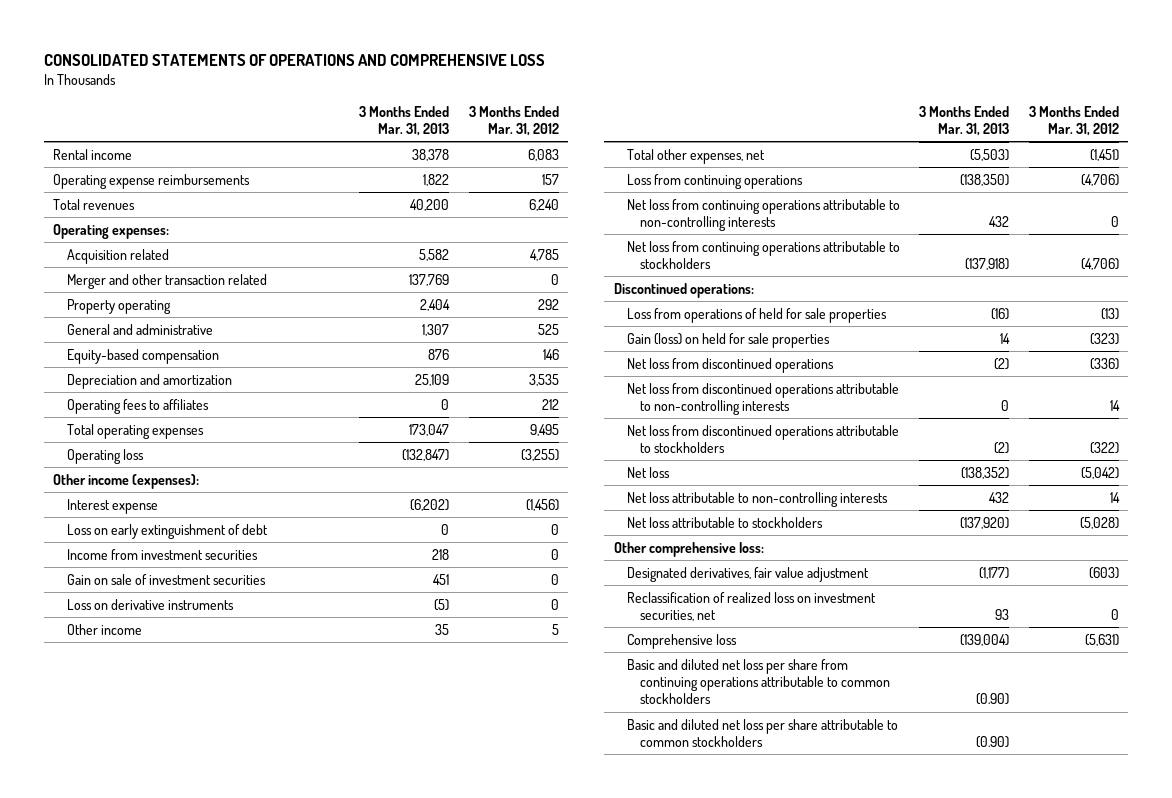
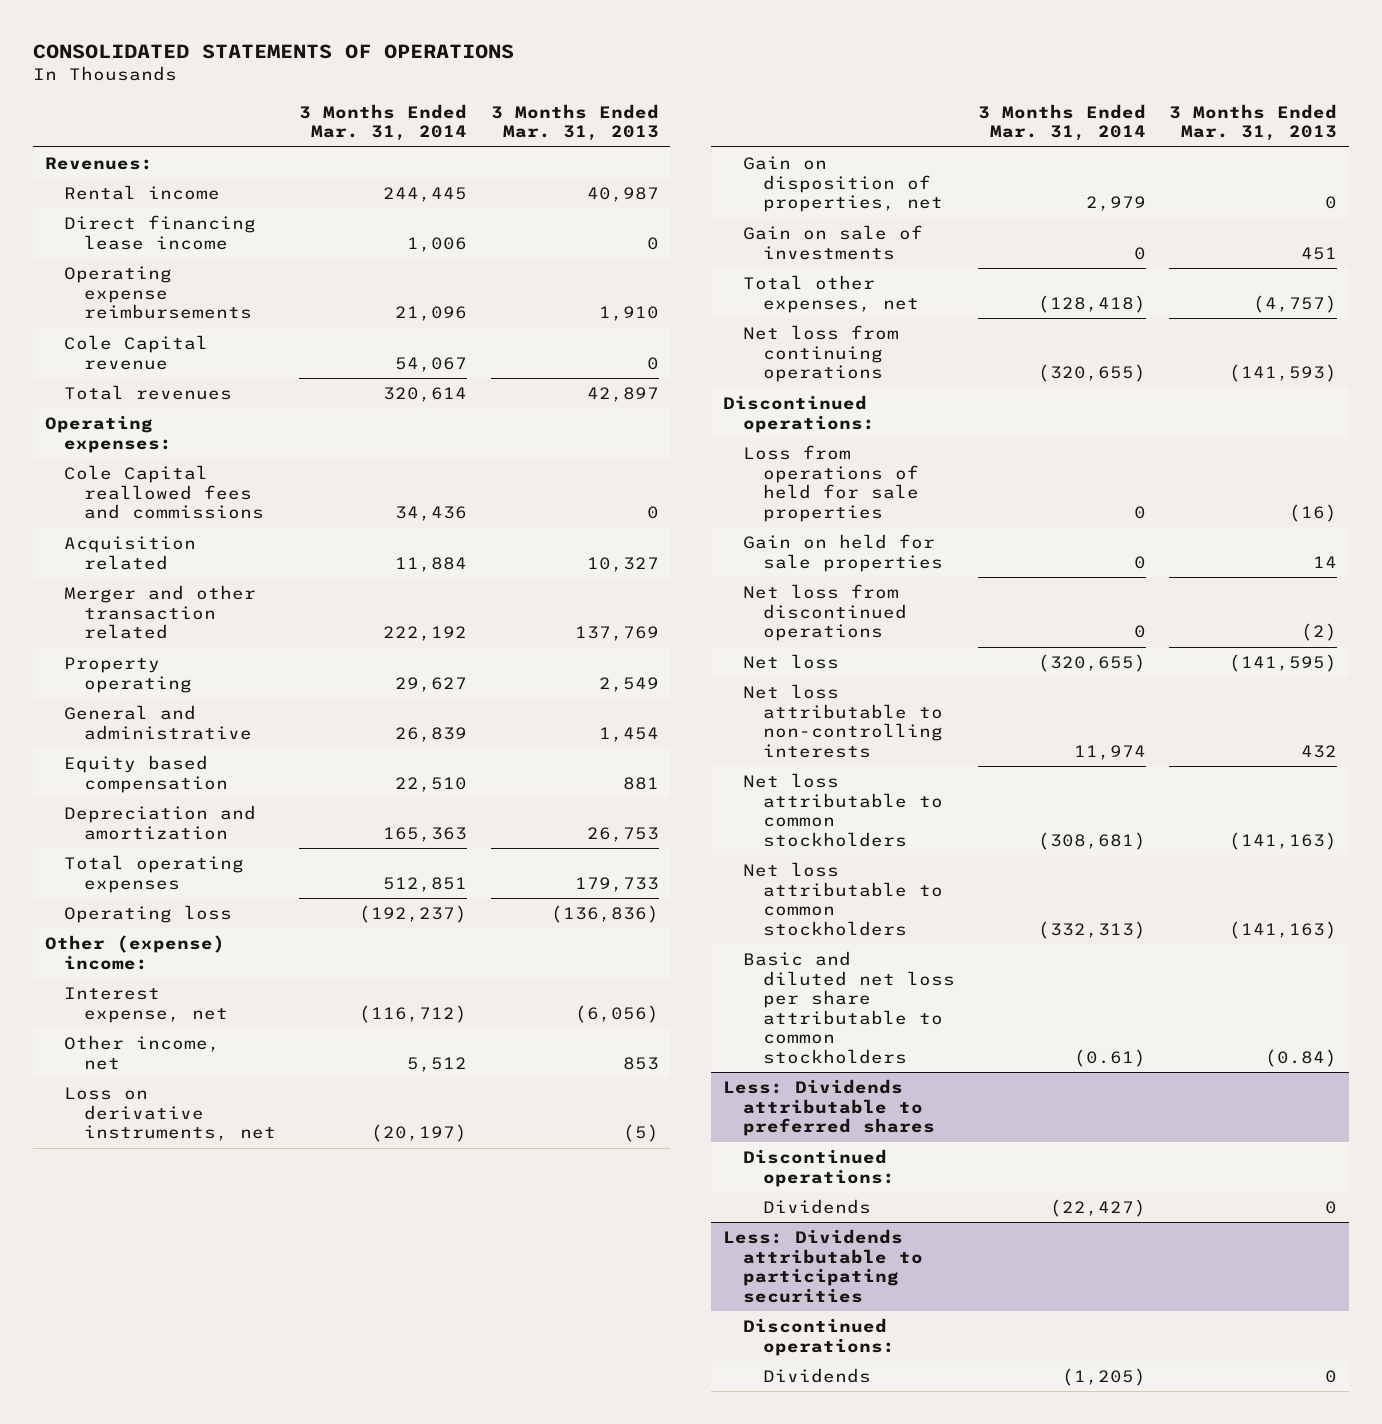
- CONSOLIDATED STATEMENTS OF OPERATIONS AND COMPREHENSIVE LOSS
+ CONSOLIDATED STATEMENTS OF OPERATIONS
- | 3 Months Ended Mar. 31, 2013 | 3 Months Ended Mar. 31, 2012
+ | 3 Months Ended Mar. 31, 2014 | 3 Months Ended Mar. 31, 2013
- Rental income | 38,378 | 6,083
- Operating expense reimbursements | 1,822 | 157
- Total revenues | 40,200 | 6,240
+ Revenues:
+ Rental income | 244,445 | 40,987
+ Direct financing lease income | 1,006 | 0
+ Operating expense reimbursements | 21,096 | 1,910
+ Cole Capital revenue | 54,067 | 0
+ Total revenues | 320,614 | 42,897
- Acquisition related | 5,582 | 4,785
+ Cole Capital reallowed fees and commissions | 34,436 | 0
+ Acquisition related | 11,884 | 10,327
- Property operating | 2,404 | 292
- General and administrative | 1,307 | 525
- Equity-based compensation | 876 | 146
- Depreciation and amortization | 25,109 | 3,535
- Operating fees to affiliates | 0 | 212
- Total operating expenses | 173,047 | 9,495
- Operating loss | (132,847) | (3,255)
- Other income (expenses):
- Interest expense | (6,202) | (1,456)
- Loss on early extinguishment of debt | 0 | 0
- Income from investment securities | 218 | 0
- Gain on sale of investment securities | 451 | 0
- Loss on derivative instruments | (5) | 0
- Other income | 35 | 5
- Total other expenses, net | (5,503) | (1,451)
- Loss from continuing operations | (138,350) | (4,706)
- Net loss from continuing operations attributable to non-controlling interests | 432 | 0
- Net loss from continuing operations attributable to stockholders | (137,918) | (4,706)
+ Property operating | 29,627 | 2,549
+ General and administrative | 26,839 | 1,454
+ Equity based compensation | 22,510 | 881
+ Depreciation and amortization | 165,363 | 26,753
+ Total operating expenses | 512,851 | 179,733
+ Operating loss | (192,237) | (136,836)
+ Other (expense) income:
+ Interest expense, net | (116,712) | (6,056)
+ Other income, net | 5,512 | 853
+ Loss on derivative instruments, net | (20,197) | (5)
+ Gain on disposition of properties, net | 2,979 | 0
+ Gain on sale of investments | 0 | 451
+ Total other expenses, net | (128,418) | (4,757)
+ Net loss from continuing operations | (320,655) | (141,593)
- Gain (loss) on held for sale properties | 14 | (323)
+ Gain on held for sale properties | 0 | 14
- Net loss from discontinued operations attributable to non-controlling interests | 0 | 14
- Net loss from discontinued operations attributable to stockholders | (2) | (322)
- Net loss | (138,352) | (5,042)
+ Net loss | (320,655) | (141,595)
- Net loss attributable to stockholders | (137,920) | (5,028)
- Other comprehensive loss:
- Designated derivatives, fair value adjustment | (1,177) | (603)
- Reclassification of realized loss on investment securities, net | 93 | 0
- Comprehensive loss | (139,004) | (5,631)
- Basic and diluted net loss per share from continuing operations attributable to common stockholders | (0.90) |
- Basic and diluted net loss per share attributable to common stockholders | (0.90) |
+ Net loss attributable to common stockholders | (308,681) | (141,163)
+ Net loss attributable to common stockholders | (332,313) | (141,163)
+ Basic and diluted net loss per share attributable to common stockholders | (0.61) | (0.84)
+ Less: Dividends attributable to preferred shares
+ Discontinued operations:
+ Dividends | (22,427) | 0
+ Less: Dividends attributable to participating securities
+ Discontinued operations:
+ Dividends | (1,205) | 0

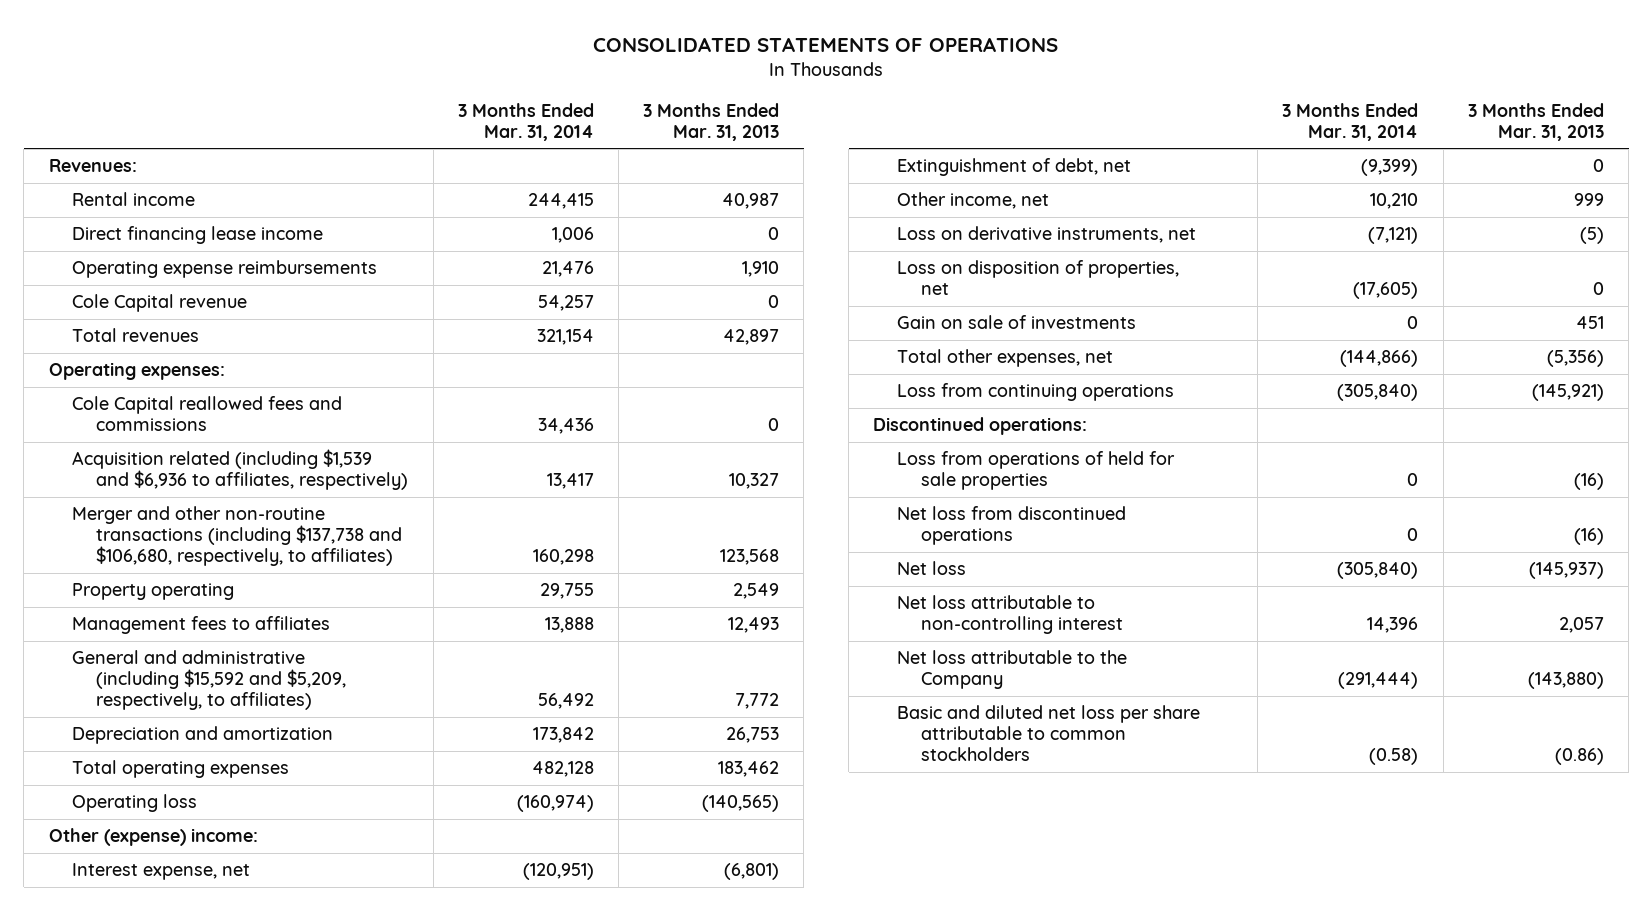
- Rental income | 244,445 | 40,987
+ Rental income | 244,415 | 40,987
- Operating expense reimbursements | 21,096 | 1,910
- Cole Capital revenue | 54,067 | 0
- Total revenues | 320,614 | 42,897
+ Operating expense reimbursements | 21,476 | 1,910
+ Cole Capital revenue | 54,257 | 0
+ Total revenues | 321,154 | 42,897
- Acquisition related | 11,884 | 10,327
- Merger and other transaction related | 222,192 | 137,769
- Property operating | 29,627 | 2,549
- General and administrative | 26,839 | 1,454
- Equity based compensation | 22,510 | 881
- Depreciation and amortization | 165,363 | 26,753
- Total operating expenses | 512,851 | 179,733
- Operating loss | (192,237) | (136,836)
+ Acquisition related (including $1,539 and $6,936 to affiliates, respectively) | 13,417 | 10,327
+ Merger and other non-routine transactions (including $137,738 and $106,680, respectively, to affiliates) | 160,298 | 123,568
+ Property operating | 29,755 | 2,549
+ Management fees to affiliates | 13,888 | 12,493
+ General and administrative (including $15,592 and $5,209, respectively, to affiliates) | 56,492 | 7,772
+ Depreciation and amortization | 173,842 | 26,753
+ Total operating expenses | 482,128 | 183,462
+ Operating loss | (160,974) | (140,565)
- Interest expense, net | (116,712) | (6,056)
- Other income, net | 5,512 | 853
- Loss on derivative instruments, net | (20,197) | (5)
- Gain on disposition of properties, net | 2,979 | 0
+ Interest expense, net | (120,951) | (6,801)
+ Extinguishment of debt, net | (9,399) | 0
+ Other income, net | 10,210 | 999
+ Loss on derivative instruments, net | (7,121) | (5)
+ Loss on disposition of properties, net | (17,605) | 0
- Total other expenses, net | (128,418) | (4,757)
- Net loss from continuing operations | (320,655) | (141,593)
+ Total other expenses, net | (144,866) | (5,356)
+ Loss from continuing operations | (305,840) | (145,921)
- Gain on held for sale properties | 0 | 14
- Net loss from discontinued operations | 0 | (2)
- Net loss | (320,655) | (141,595)
- Net loss attributable to non-controlling interests | 11,974 | 432
- Net loss attributable to common stockholders | (308,681) | (141,163)
- Net loss attributable to common stockholders | (332,313) | (141,163)
- Basic and diluted net loss per share attributable to common stockholders | (0.61) | (0.84)
- Less: Dividends attributable to preferred shares
- Discontinued operations:
- Dividends | (22,427) | 0
- Less: Dividends attributable to participating securities
- Discontinued operations:
- Dividends | (1,205) | 0
+ Net loss from discontinued operations | 0 | (16)
+ Net loss | (305,840) | (145,937)
+ Net loss attributable to non-controlling interest | 14,396 | 2,057
+ Net loss attributable to the Company | (291,444) | (143,880)
+ Basic and diluted net loss per share attributable to common stockholders | (0.58) | (0.86)

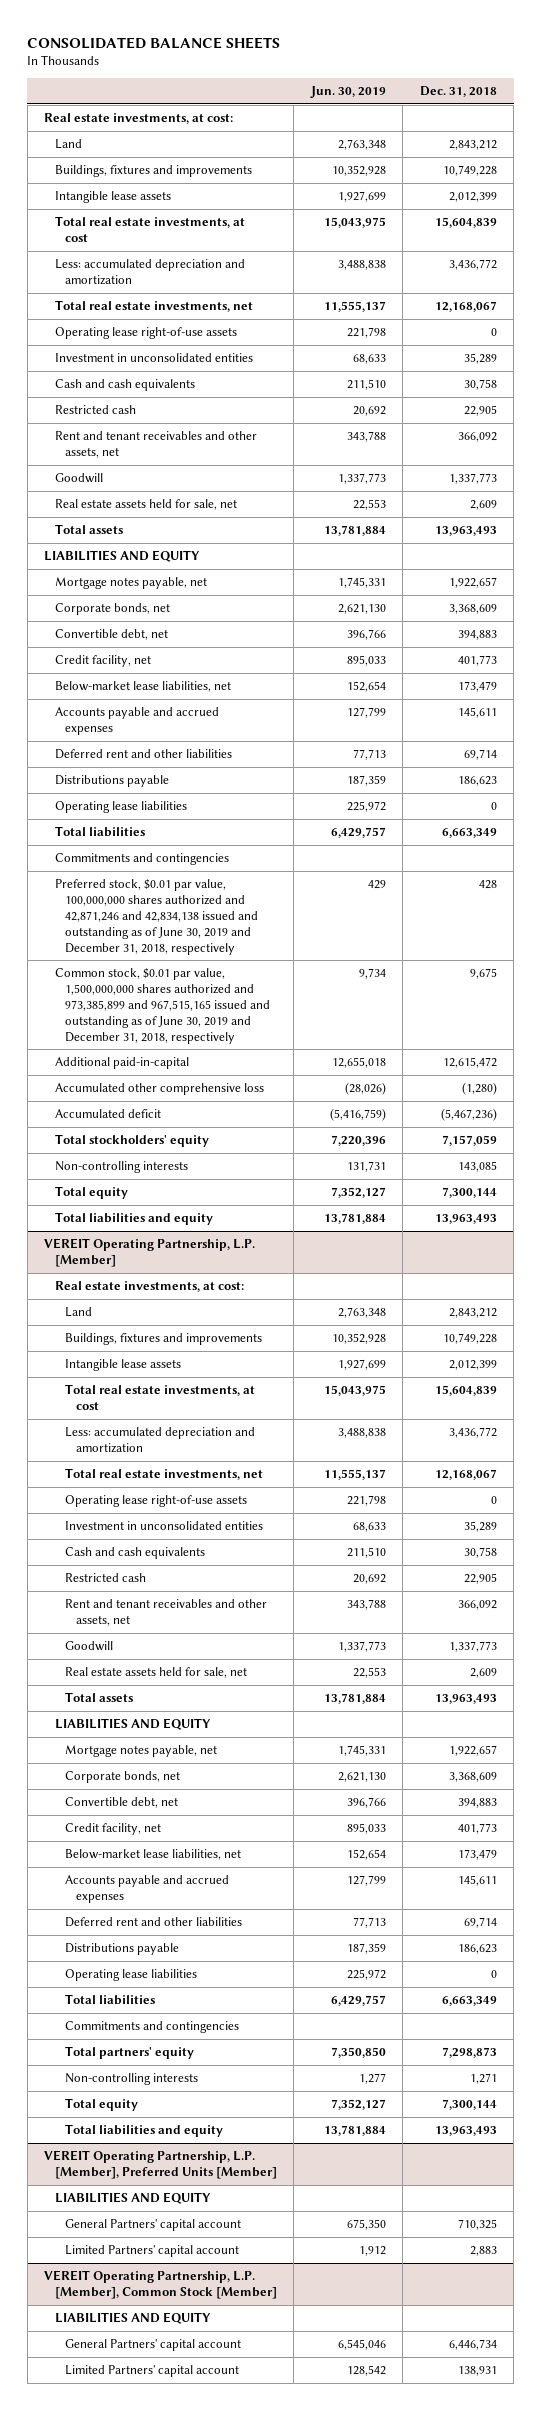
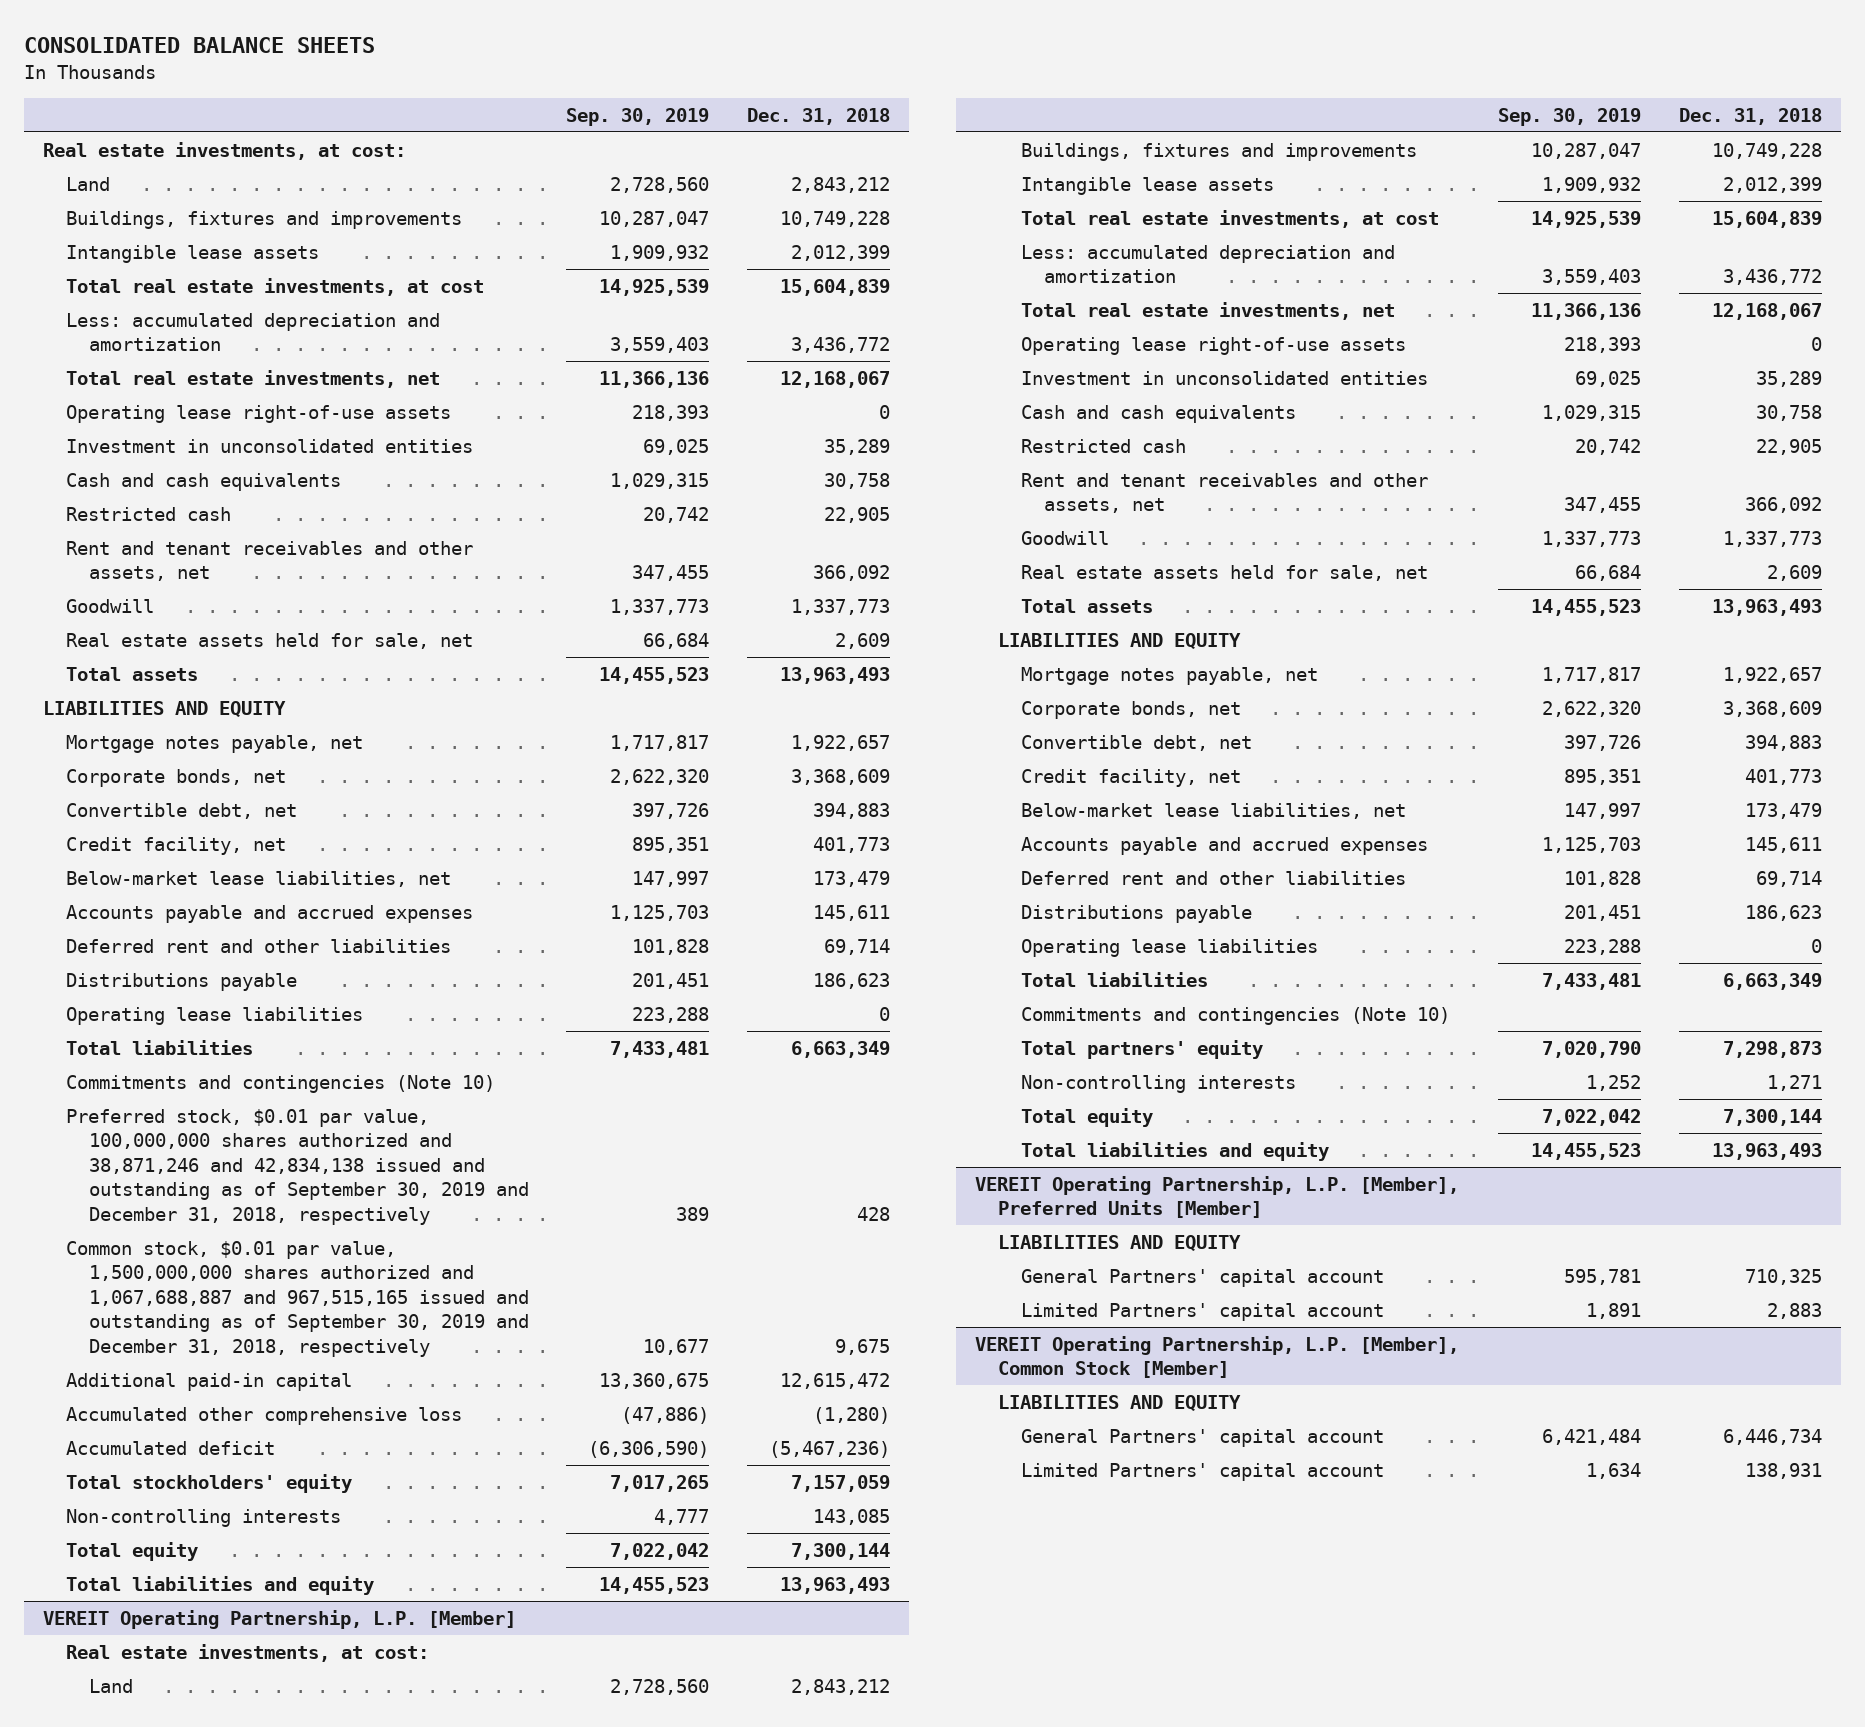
- | Jun. 30, 2019 | Dec. 31, 2018
+ | Sep. 30, 2019 | Dec. 31, 2018
- Commitments and contingencies
- Preferred stock, $0.01 par value, 100,000,000 shares authorized and 42,871,246 and 42,834,138 issued and outstanding as of June 30, 2019 and December 31, 2018, respectively | 429 | 428
- Common stock, $0.01 par value, 1,500,000,000 shares authorized and 973,385,899 and 967,515,165 issued and outstanding as of June 30, 2019 and December 31, 2018, respectively | 9,734 | 9,675
- Additional paid-in-capital | 12,655,018 | 12,615,472
+ Commitments and contingencies (Note 10)
+ Preferred stock, $0.01 par value, 100,000,000 shares authorized and 38,871,246 and 42,834,138 issued and outstanding as of September 30, 2019 and December 31, 2018, respectively | 389 | 428
+ Common stock, $0.01 par value, 1,500,000,000 shares authorized and 1,067,688,887 and 967,515,165 issued and outstanding as of September 30, 2019 and December 31, 2018, respectively | 10,677 | 9,675
+ Additional paid-in capital | 13,360,675 | 12,615,472
@ VEREIT Operating Partnership, L.P. [Member]
- Commitments and contingencies
+ Commitments and contingencies (Note 10)

